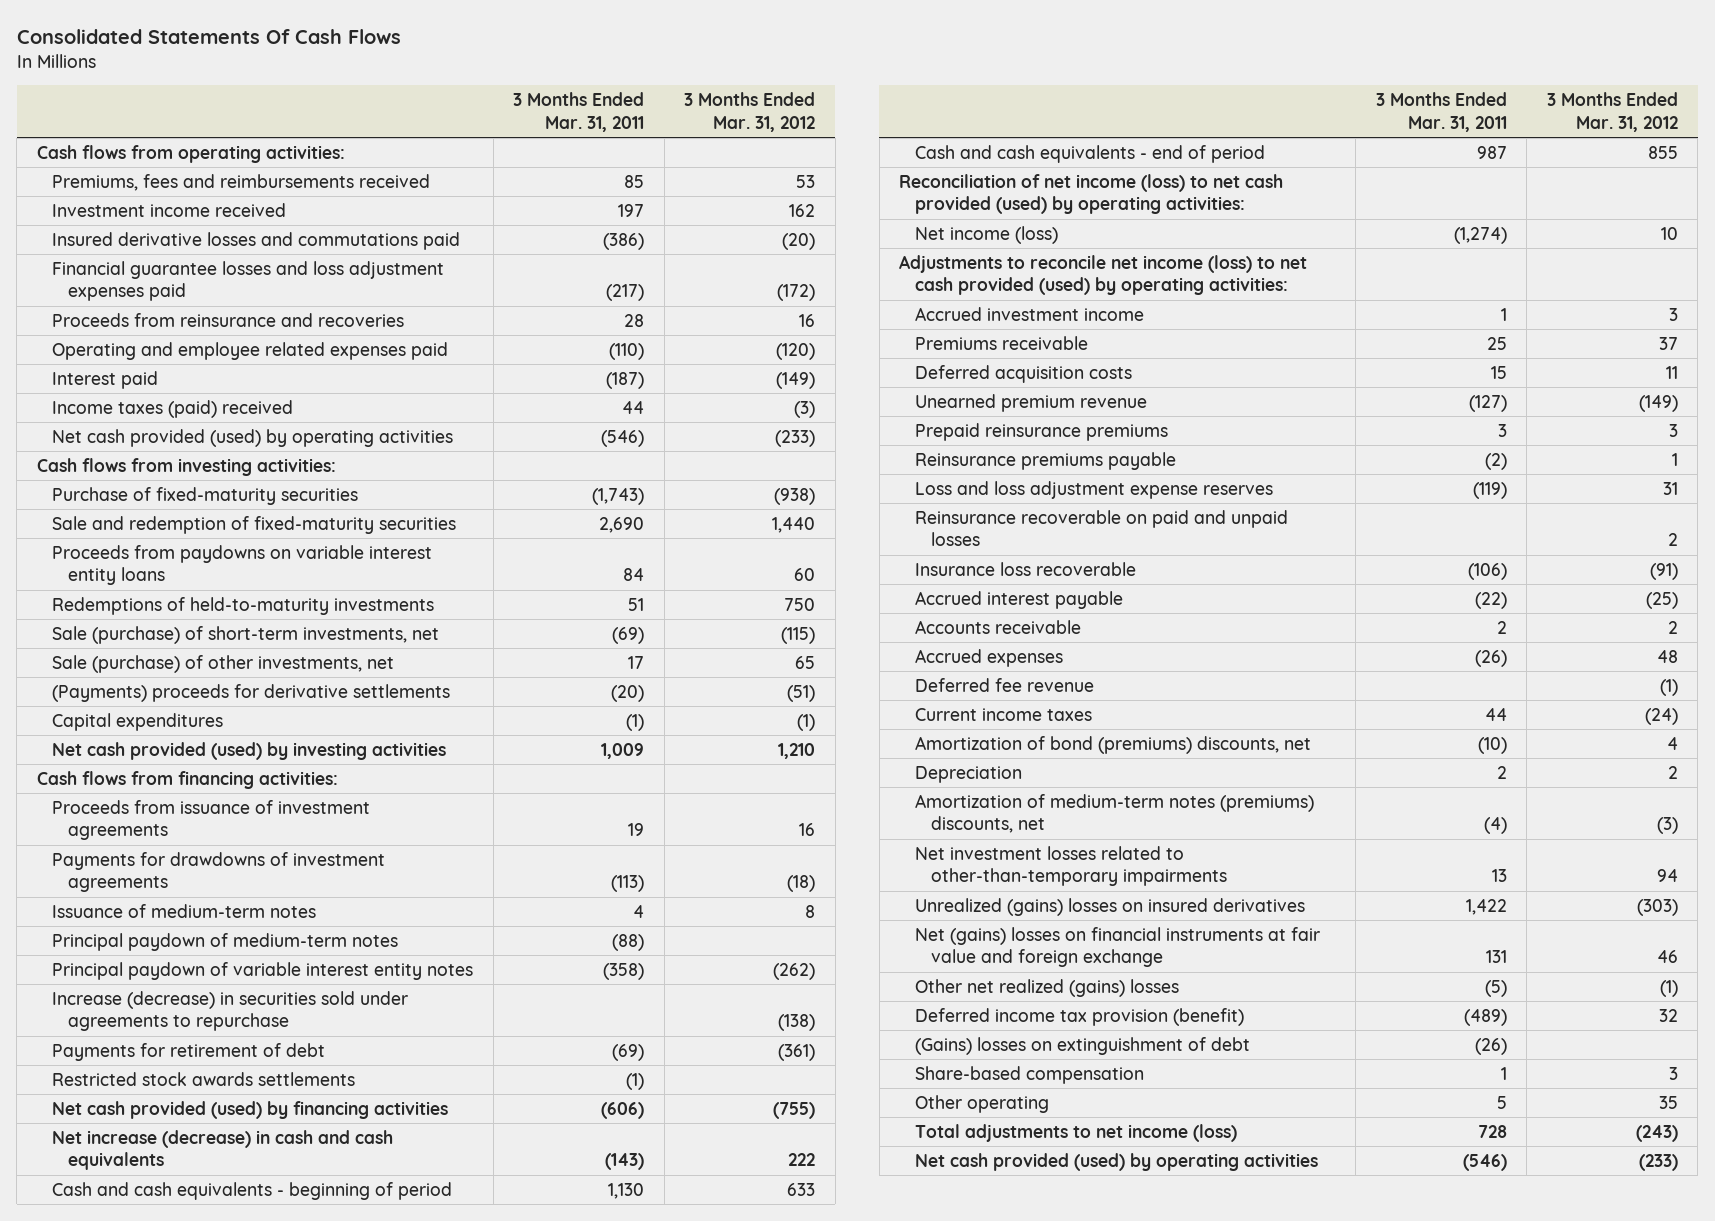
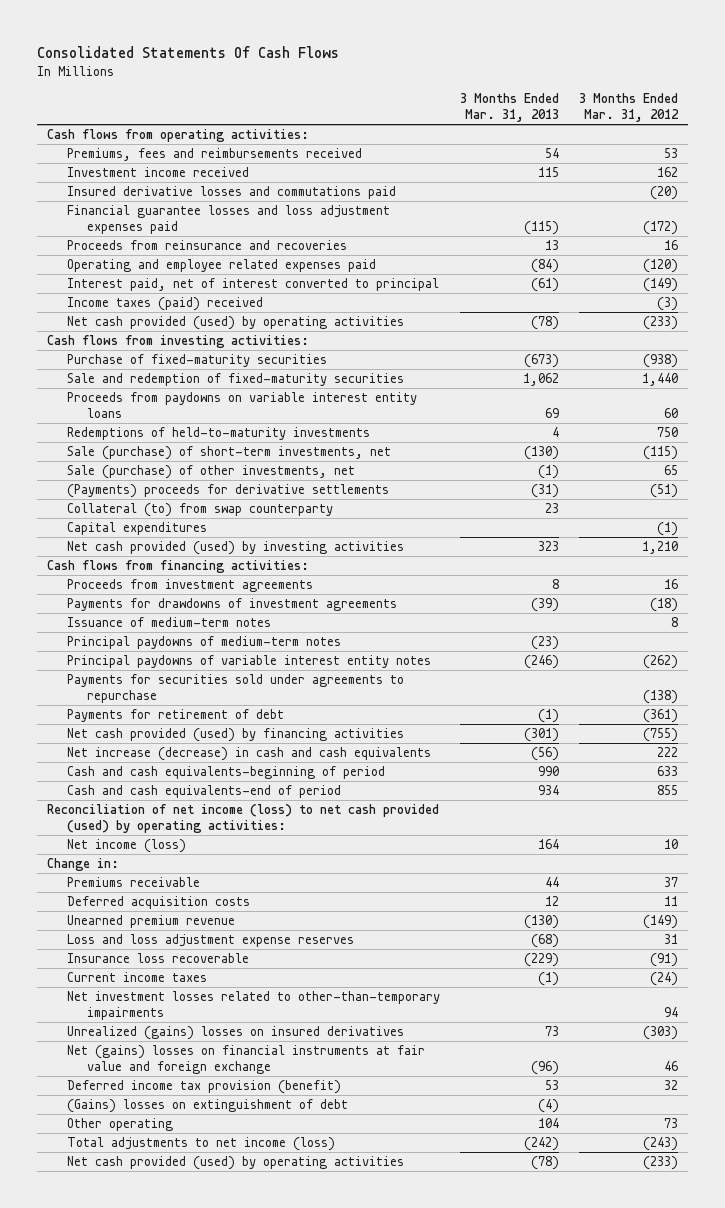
- | 3 Months Ended Mar. 31, 2011 | 3 Months Ended Mar. 31, 2012
+ | 3 Months Ended Mar. 31, 2013 | 3 Months Ended Mar. 31, 2012
- Interest paid | (187) | (149)
+ Interest paid, net of interest converted to principal | (61) | (149)
+ Collateral (to) from swap counterparty | 23 |
- Proceeds from issuance of investment agreements | 19 | 16
+ Proceeds from investment agreements | 8 | 16
- Principal paydown of medium-term notes | (88) |
- Principal paydown of variable interest entity notes | (358) | (262)
- Increase (decrease) in securities sold under agreements to repurchase | | (138)
+ Principal paydowns of medium-term notes | (23) |
+ Principal paydowns of variable interest entity notes | (246) | (262)
+ Payments for securities sold under agreements to repurchase | | (138)
- Restricted stock awards settlements | (1) |
- Cash and cash equivalents - beginning of period | 1,130 | 633
- Cash and cash equivalents - end of period | 987 | 855
+ Cash and cash equivalents-beginning of period | 990 | 633
+ Cash and cash equivalents-end of period | 934 | 855
- Adjustments to reconcile net income (loss) to net cash provided (used) by operating activities:
- Accrued investment income | 1 | 3
+ Change in:
- Prepaid reinsurance premiums | 3 | 3
- Reinsurance premiums payable | (2) | 1
- Reinsurance recoverable on paid and unpaid losses | | 2
- Accrued interest payable | (22) | (25)
- Accounts receivable | 2 | 2
- Accrued expenses | (26) | 48
- Deferred fee revenue | | (1)
- Amortization of bond (premiums) discounts, net | (10) | 4
- Depreciation | 2 | 2
- Amortization of medium-term notes (premiums) discounts, net | (4) | (3)
- Other net realized (gains) losses | (5) | (1)
- Share-based compensation | 1 | 3
- Other operating | 5 | 35
+ Other operating | 104 | 73

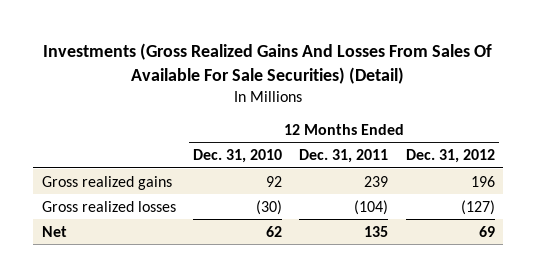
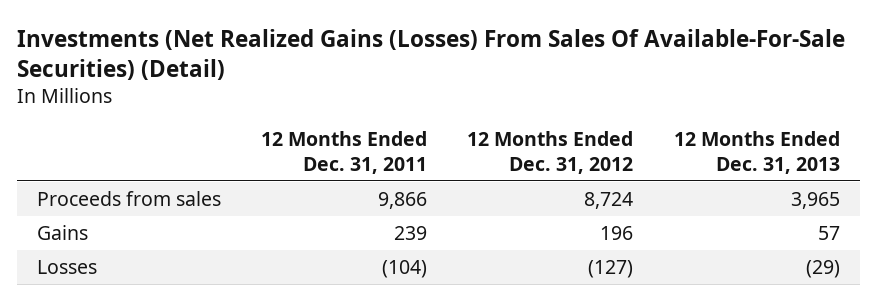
- Investments (Gross Realized Gains And Losses From Sales Of Available For Sale Securities) (Detail)
+ Investments (Net Realized Gains (Losses) From Sales Of Available-For-Sale Securities) (Detail)
- | 12 Months Ended Dec. 31, 2010 | 12 Months Ended Dec. 31, 2011 | 12 Months Ended Dec. 31, 2012
+ | 12 Months Ended Dec. 31, 2011 | 12 Months Ended Dec. 31, 2012 | 12 Months Ended Dec. 31, 2013
- Gross realized gains | 92 | 239 | 196
- Gross realized losses | (30) | (104) | (127)
- Net | 62 | 135 | 69
+ Proceeds from sales | 9,866 | 8,724 | 3,965
+ Gains | 239 | 196 | 57
+ Losses | (104) | (127) | (29)

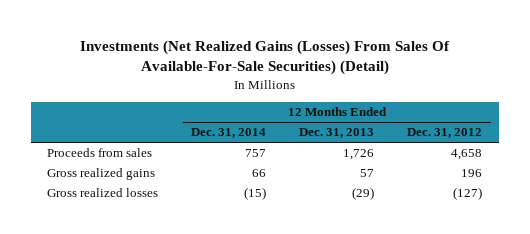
- | 12 Months Ended Dec. 31, 2011 | 12 Months Ended Dec. 31, 2012 | 12 Months Ended Dec. 31, 2013
+ | 12 Months Ended Dec. 31, 2014 | 12 Months Ended Dec. 31, 2013 | 12 Months Ended Dec. 31, 2012
- Proceeds from sales | 9,866 | 8,724 | 3,965
- Gains | 239 | 196 | 57
- Losses | (104) | (127) | (29)
+ Proceeds from sales | 757 | 1,726 | 4,658
+ Gross realized gains | 66 | 57 | 196
+ Gross realized losses | (15) | (29) | (127)

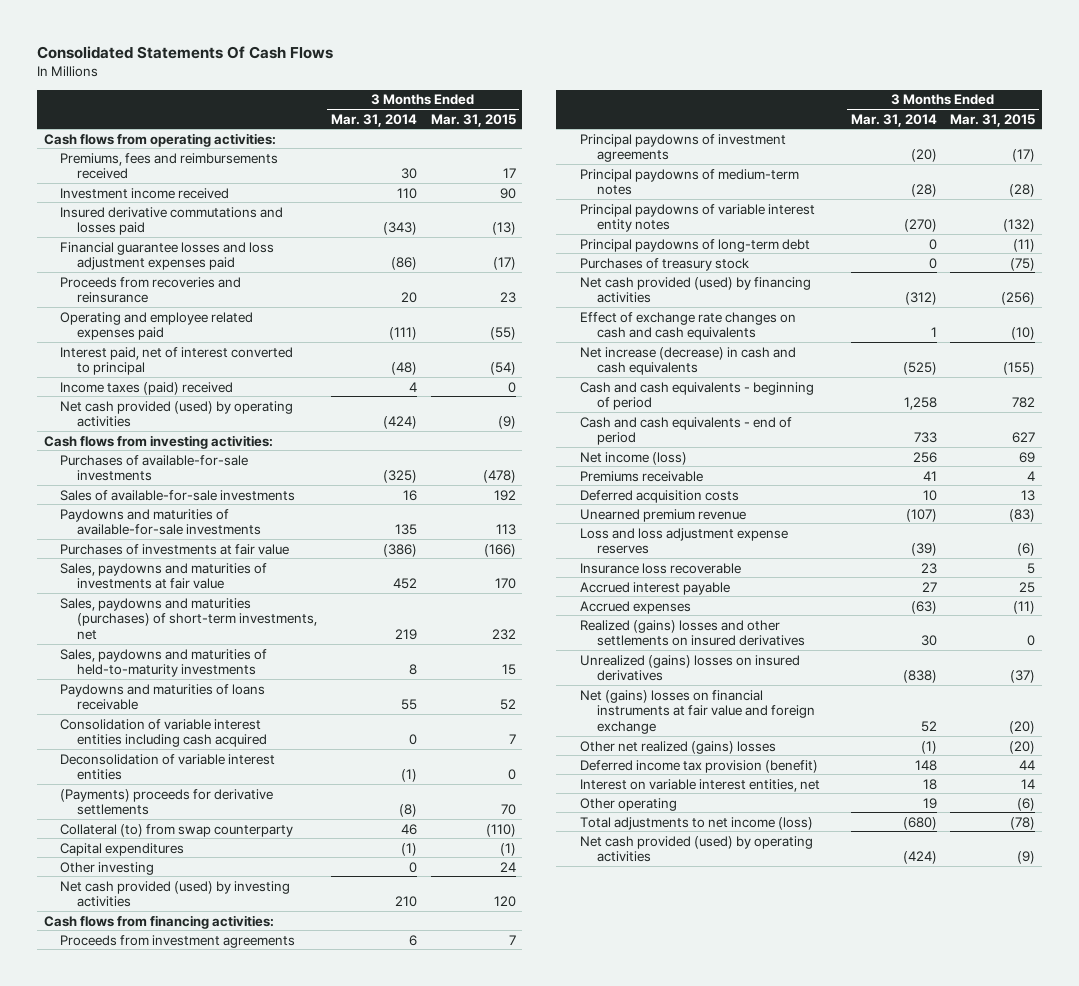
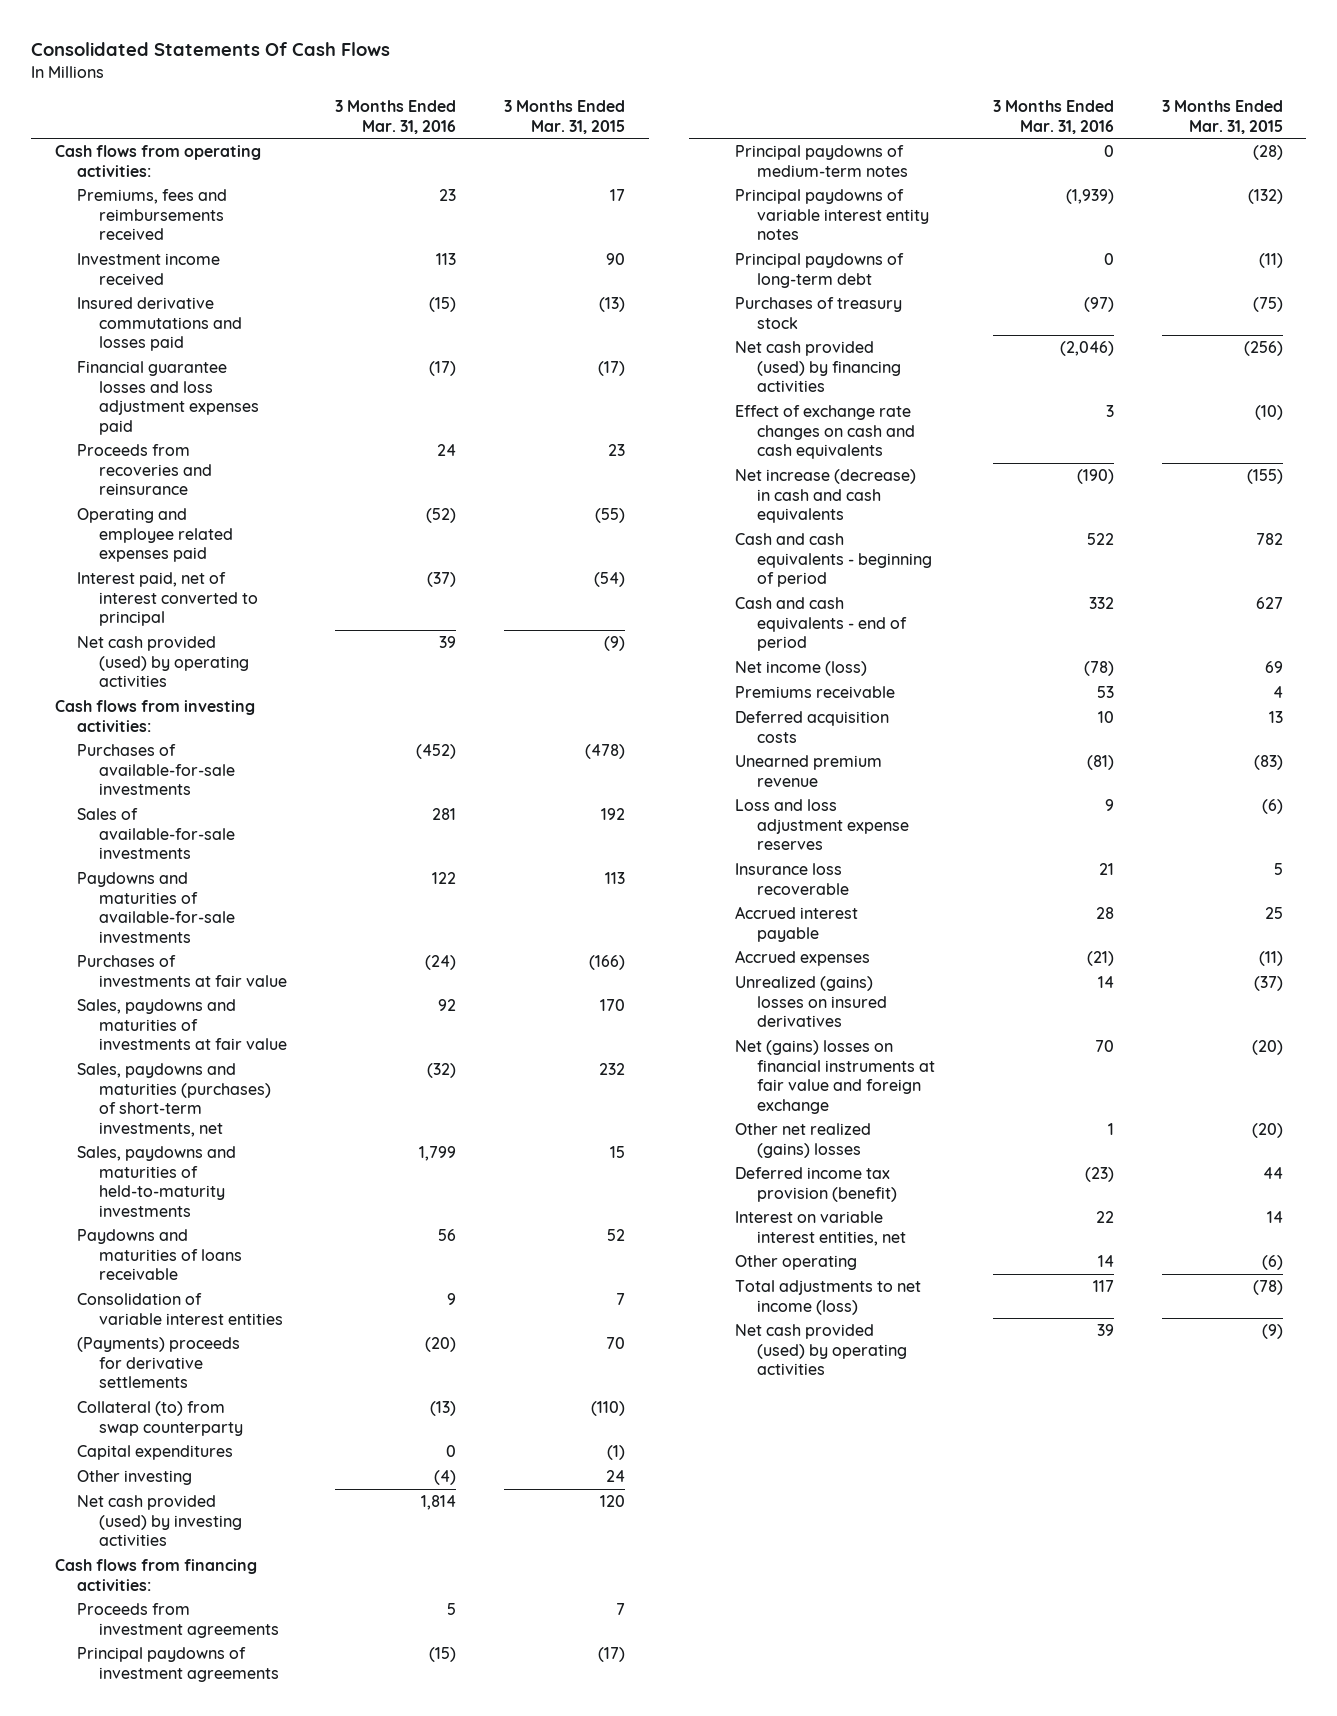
- | 3 Months Ended Mar. 31, 2014 | 3 Months Ended Mar. 31, 2015
+ | 3 Months Ended Mar. 31, 2016 | 3 Months Ended Mar. 31, 2015
- Income taxes (paid) received | 4 | 0
- Consolidation of variable interest entities including cash acquired | 0 | 7
- Deconsolidation of variable interest entities | (1) | 0
+ Consolidation of variable interest entities | 9 | 7
- Realized (gains) losses and other settlements on insured derivatives | 30 | 0

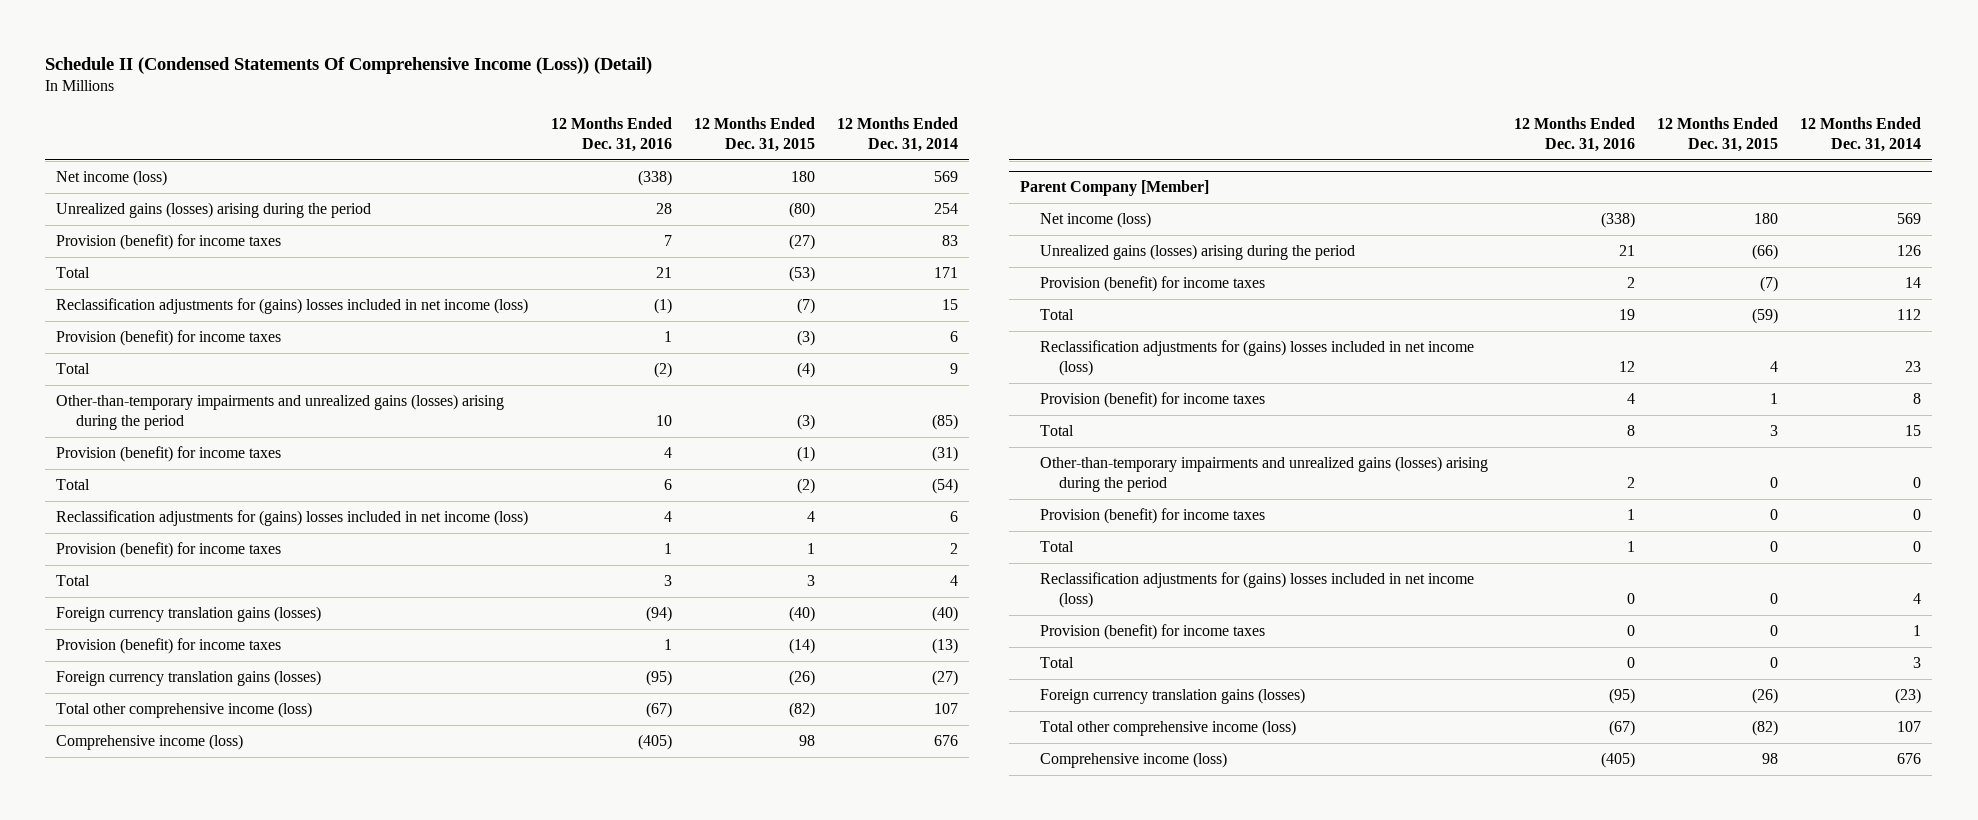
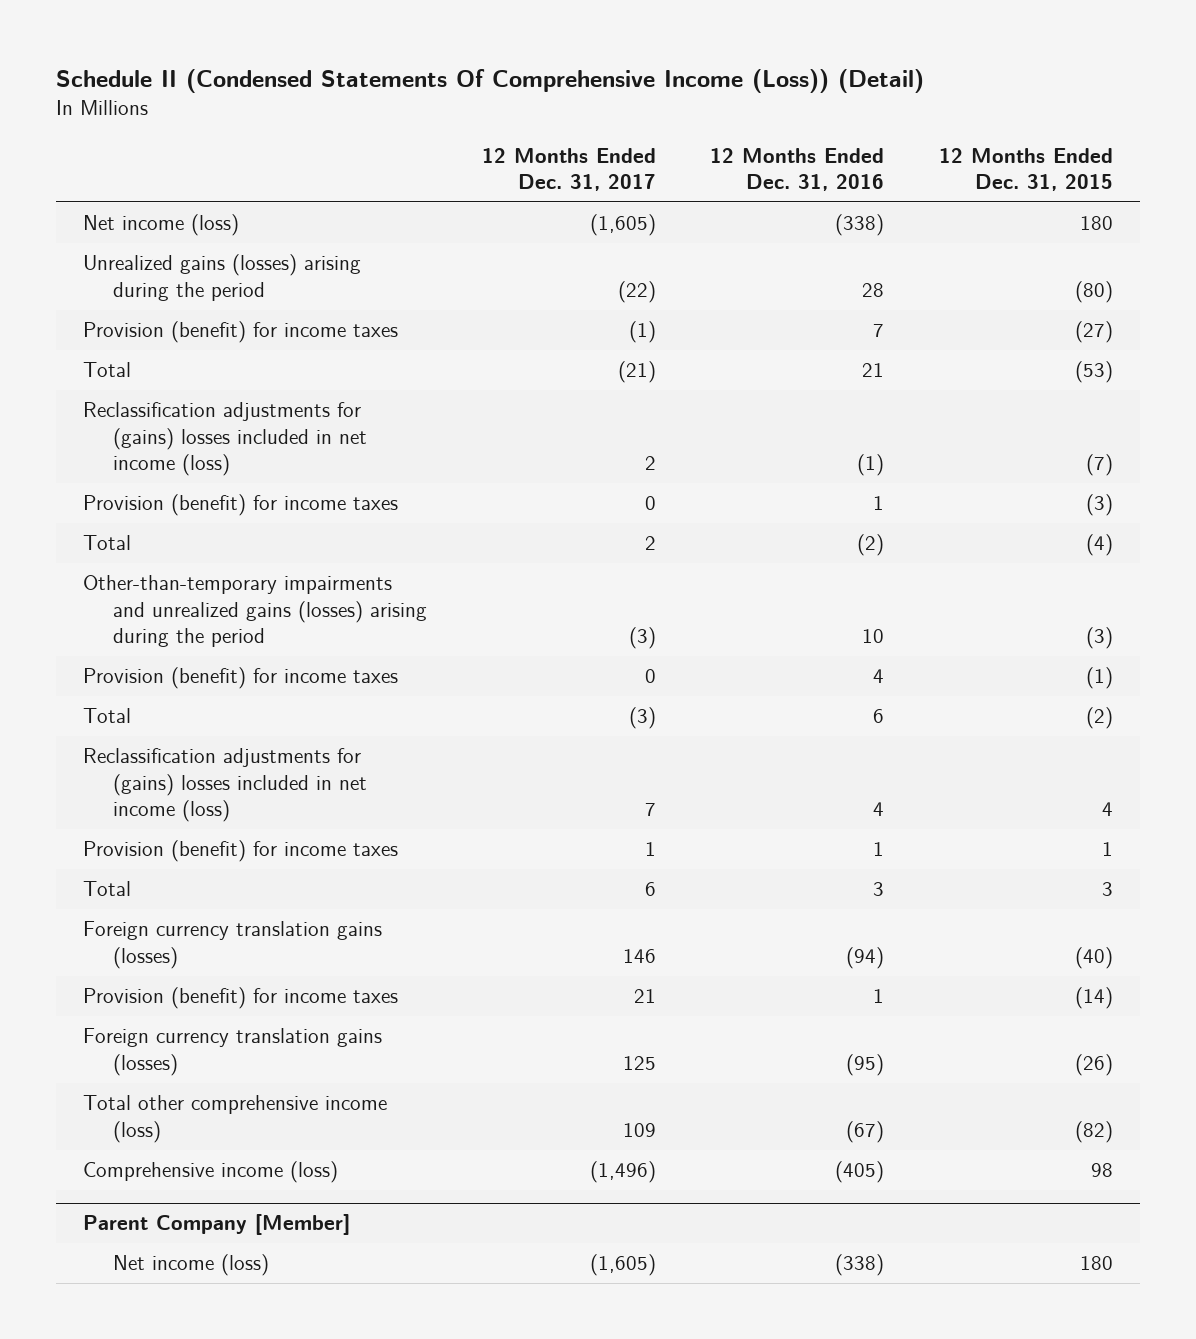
- | 12 Months Ended Dec. 31, 2016 | 12 Months Ended Dec. 31, 2015 | 12 Months Ended Dec. 31, 2014
+ | 12 Months Ended Dec. 31, 2017 | 12 Months Ended Dec. 31, 2016 | 12 Months Ended Dec. 31, 2015
@ Parent Company [Member]
- Unrealized gains (losses) arising during the period | 21 | (66) | 126
- Provision (benefit) for income taxes | 2 | (7) | 14
- Total | 19 | (59) | 112
- Reclassification adjustments for (gains) losses included in net income (loss) | 12 | 4 | 23
- Provision (benefit) for income taxes | 4 | 1 | 8
- Total | 8 | 3 | 15
- Other-than-temporary impairments and unrealized gains (losses) arising during the period | 2 | 0 | 0
- Provision (benefit) for income taxes | 1 | 0 | 0
- Total | 1 | 0 | 0
- Reclassification adjustments for (gains) losses included in net income (loss) | 0 | 0 | 4
- Provision (benefit) for income taxes | 0 | 0 | 1
- Total | 0 | 0 | 3
- Foreign currency translation gains (losses) | (95) | (26) | (23)
- Total other comprehensive income (loss) | (67) | (82) | 107
- Comprehensive income (loss) | (405) | 98 | 676

